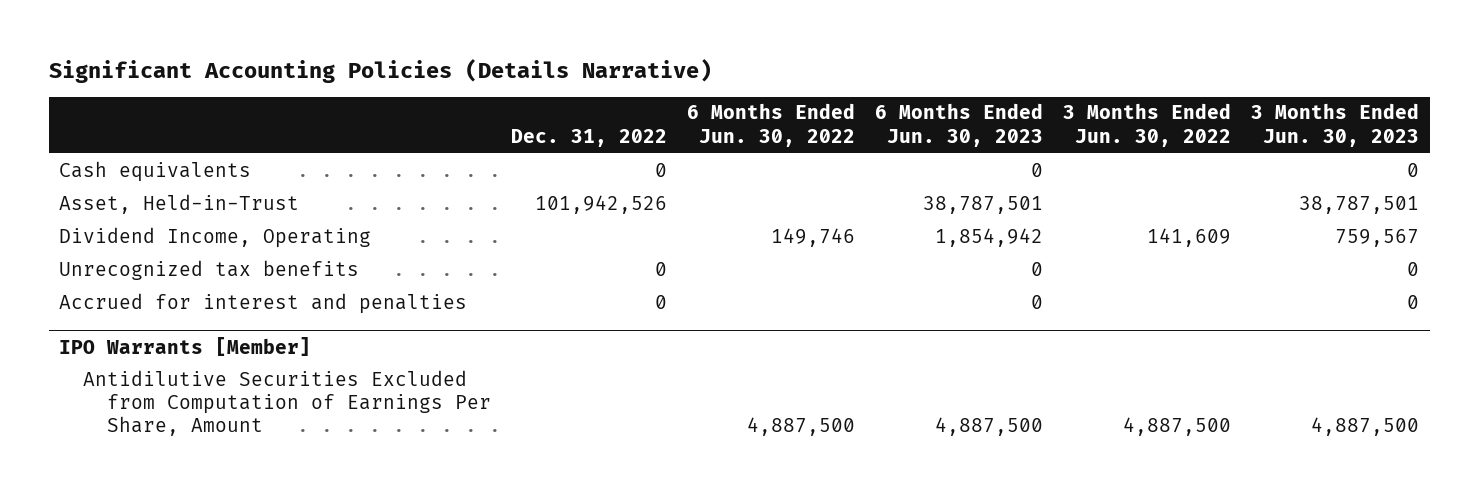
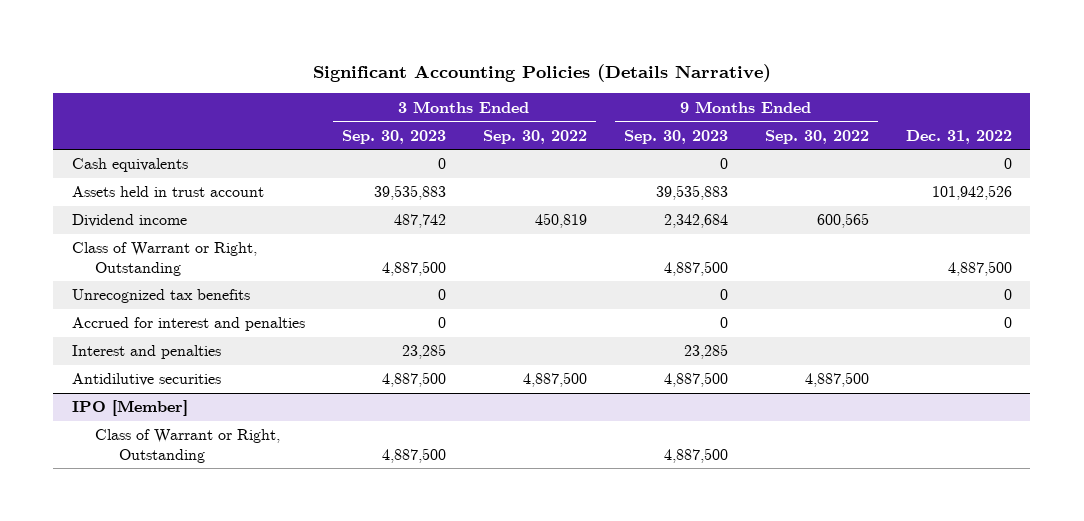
- | Dec. 31, 2022 | 6 Months Ended Jun. 30, 2022 | 6 Months Ended Jun. 30, 2023 | 3 Months Ended Jun. 30, 2022 | 3 Months Ended Jun. 30, 2023
+ | 3 Months Ended Sep. 30, 2023 | 3 Months Ended Sep. 30, 2022 | 9 Months Ended Sep. 30, 2023 | 9 Months Ended Sep. 30, 2022 | Dec. 31, 2022
- Asset, Held-in-Trust | 101,942,526 | | 38,787,501 | | 38,787,501
- Dividend Income, Operating | | 149,746 | 1,854,942 | 141,609 | 759,567
+ Assets held in trust account | 39,535,883 | | 39,535,883 | | 101,942,526
+ Dividend income | 487,742 | 450,819 | 2,342,684 | 600,565 |
+ Class of Warrant or Right, Outstanding | 4,887,500 | | 4,887,500 | | 4,887,500
- IPO Warrants [Member]
- Antidilutive Securities Excluded from Computation of Earnings Per Share, Amount | | 4,887,500 | 4,887,500 | 4,887,500 | 4,887,500
+ Interest and penalties | 23,285 | | 23,285 | |
+ Antidilutive securities | 4,887,500 | 4,887,500 | 4,887,500 | 4,887,500 |
+ IPO [Member]
+ Class of Warrant or Right, Outstanding | 4,887,500 | | 4,887,500 | |

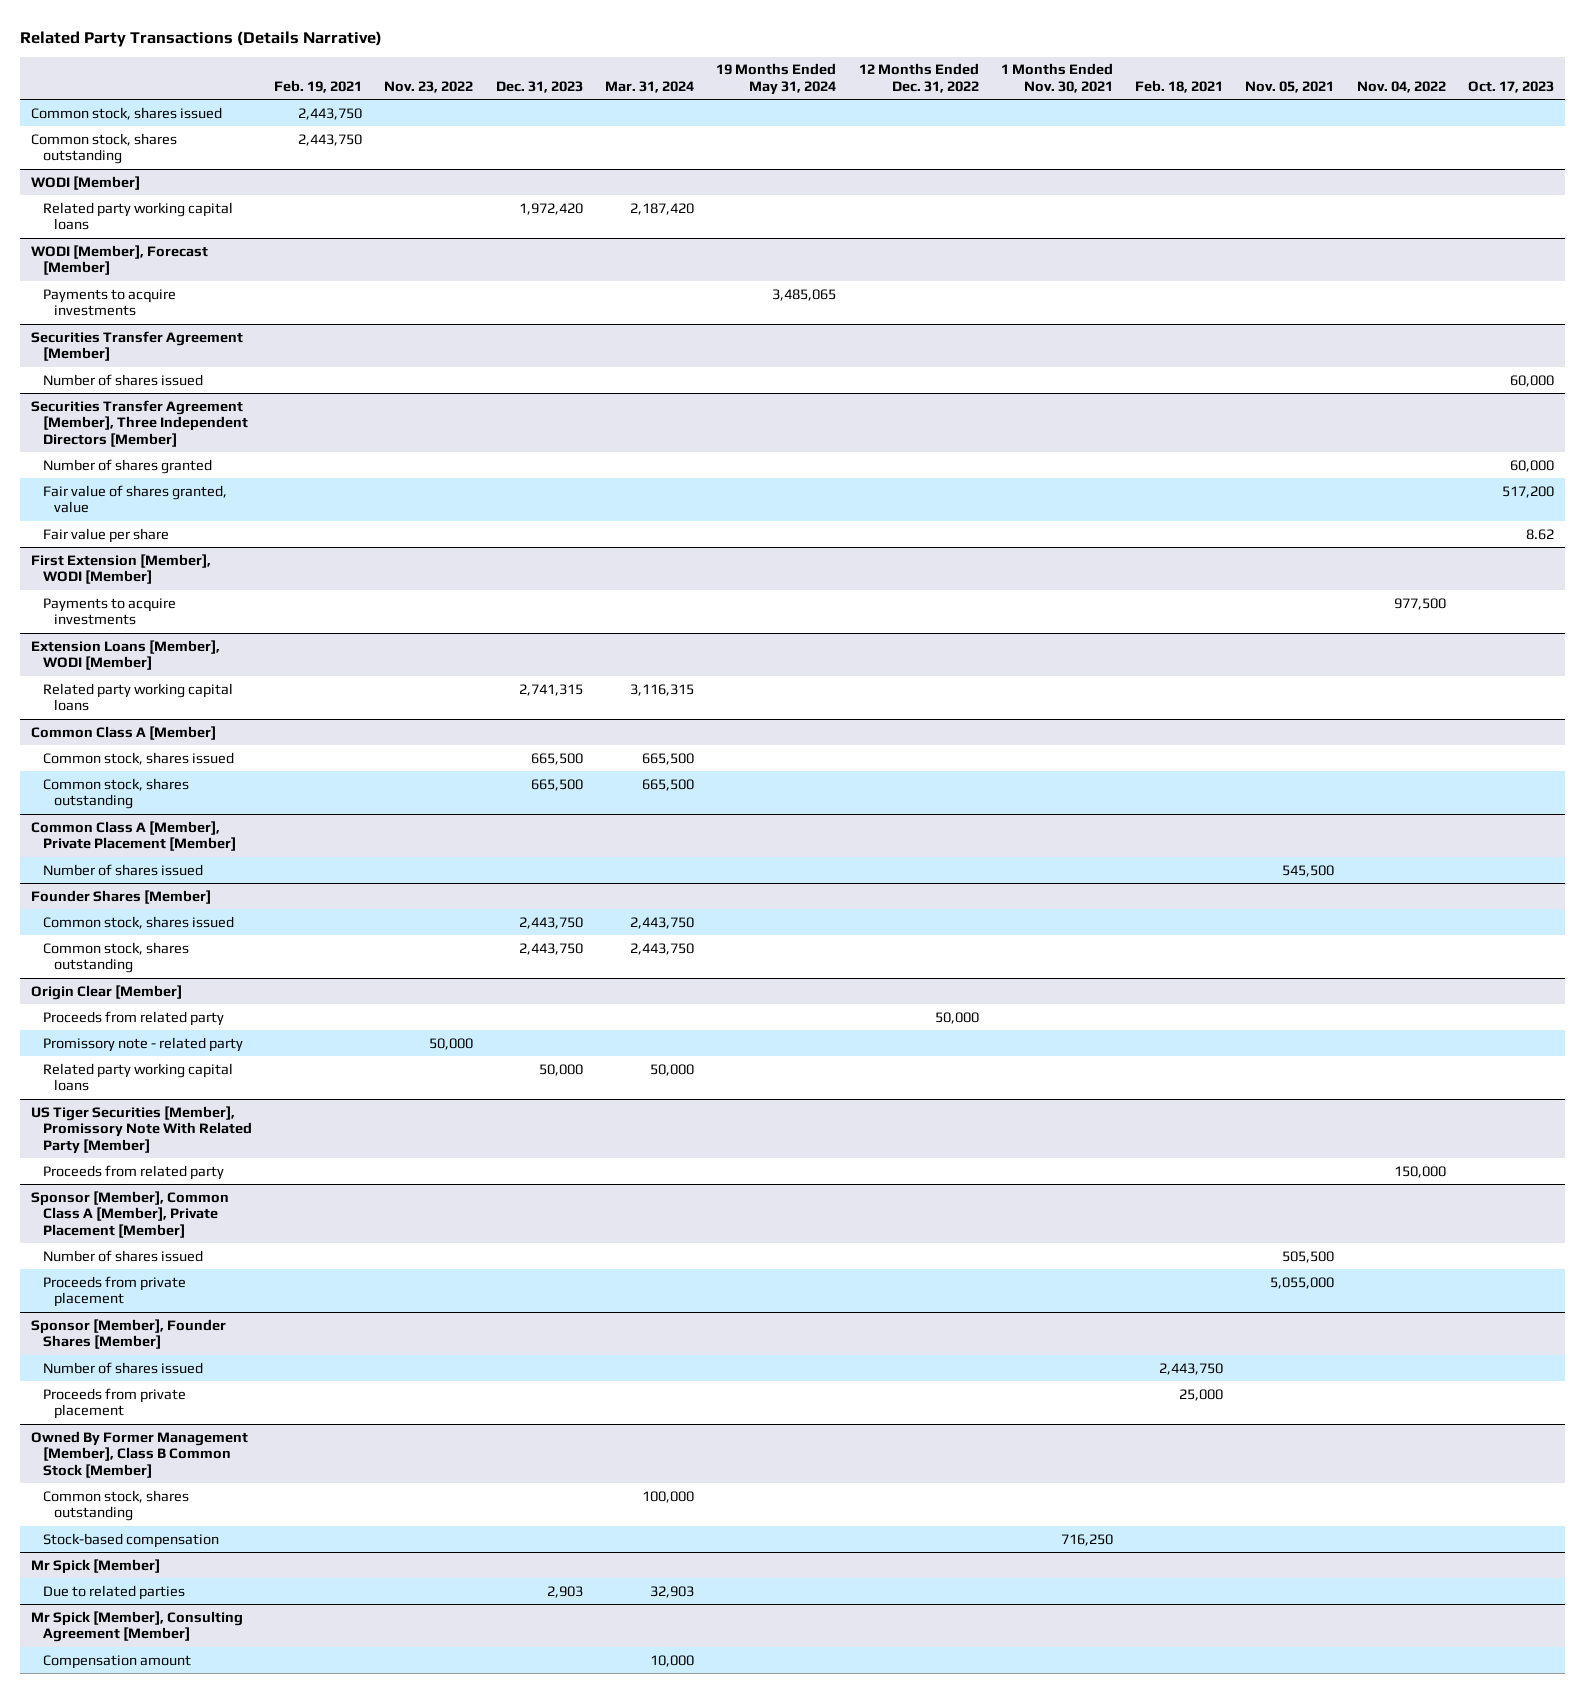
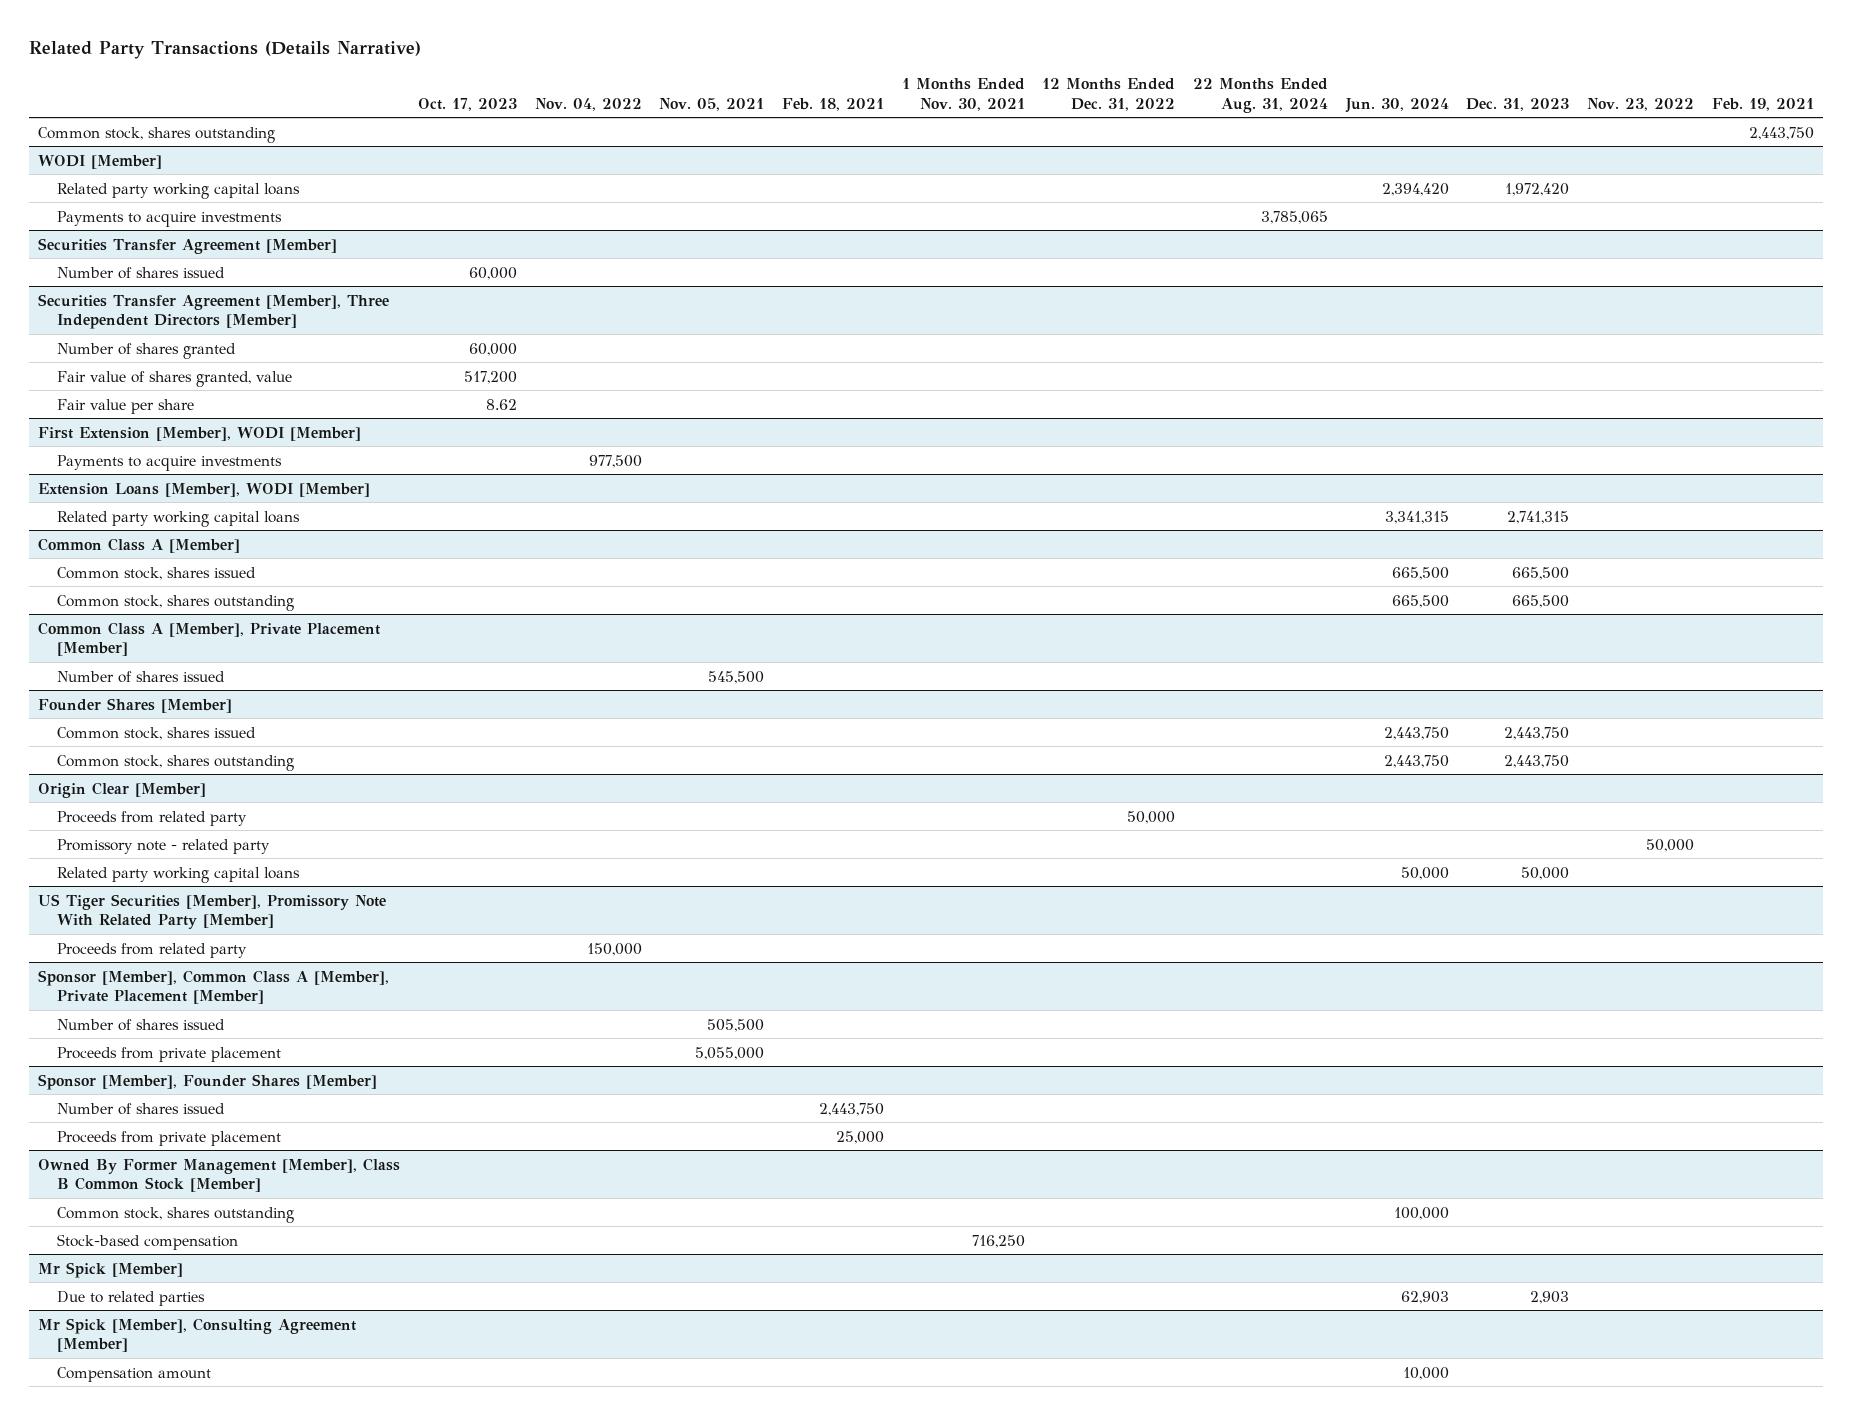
- | Feb. 19, 2021 | Nov. 23, 2022 | Dec. 31, 2023 | Mar. 31, 2024 | 19 Months Ended May 31, 2024 | 12 Months Ended Dec. 31, 2022 | 1 Months Ended Nov. 30, 2021 | Feb. 18, 2021 | Nov. 05, 2021 | Nov. 04, 2022 | Oct. 17, 2023
+ | Oct. 17, 2023 | Nov. 04, 2022 | Nov. 05, 2021 | Feb. 18, 2021 | 1 Months Ended Nov. 30, 2021 | 12 Months Ended Dec. 31, 2022 | 22 Months Ended Aug. 31, 2024 | Jun. 30, 2024 | Dec. 31, 2023 | Nov. 23, 2022 | Feb. 19, 2021
- Common stock, shares issued | 2,443,750 | | | | | | | | | |
- WODI [Member], Forecast [Member]
- Payments to acquire investments | | | | | 3,485,065 | | | | | |
@ WODI [Member]
+ Payments to acquire investments | | | | | | | 3,785,065 | | | |

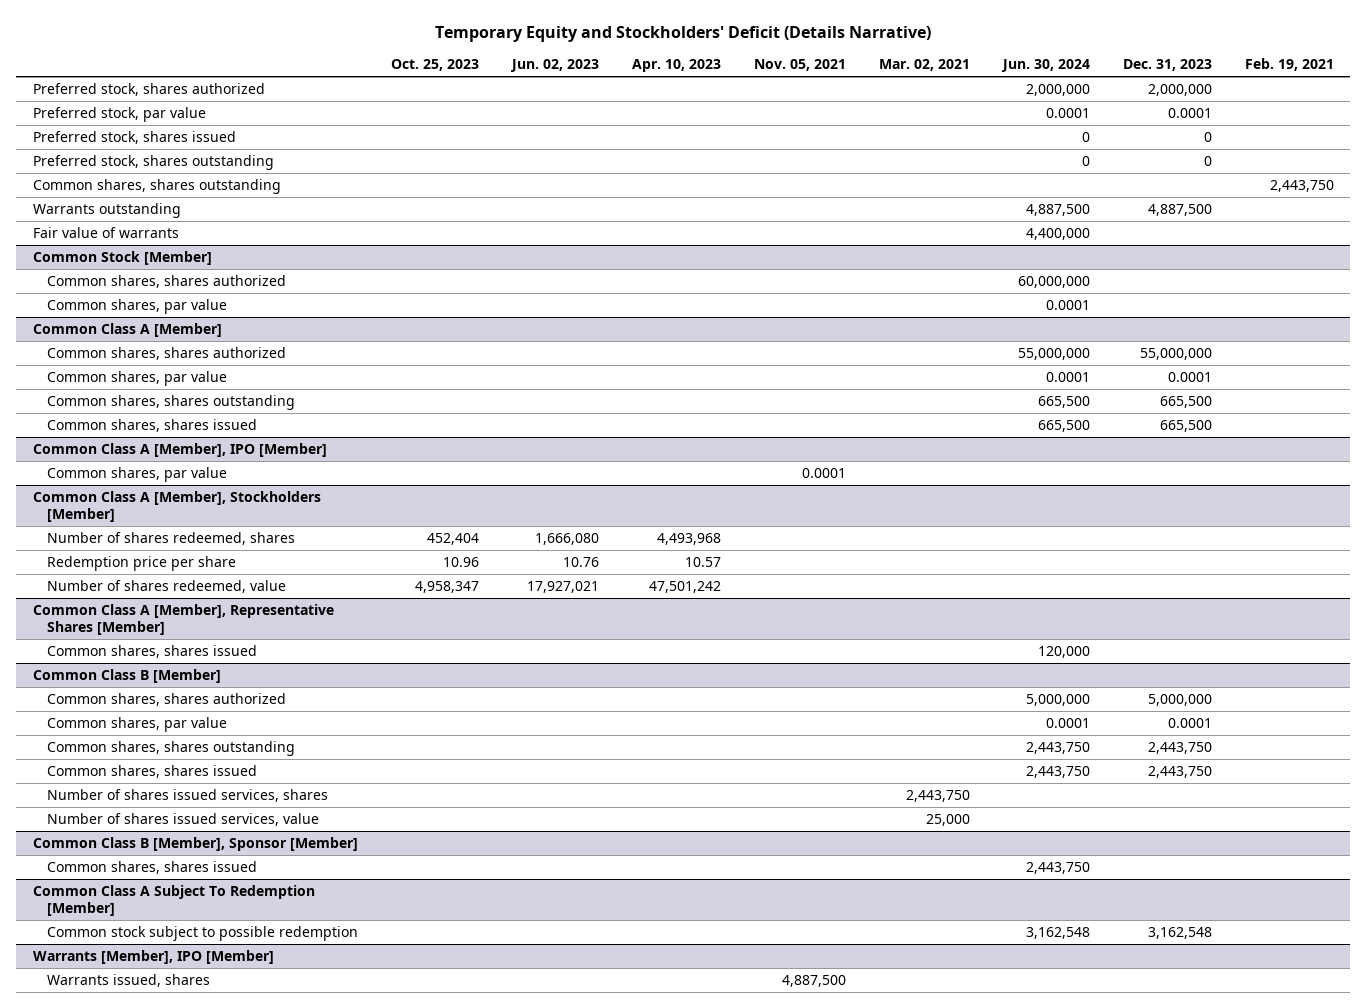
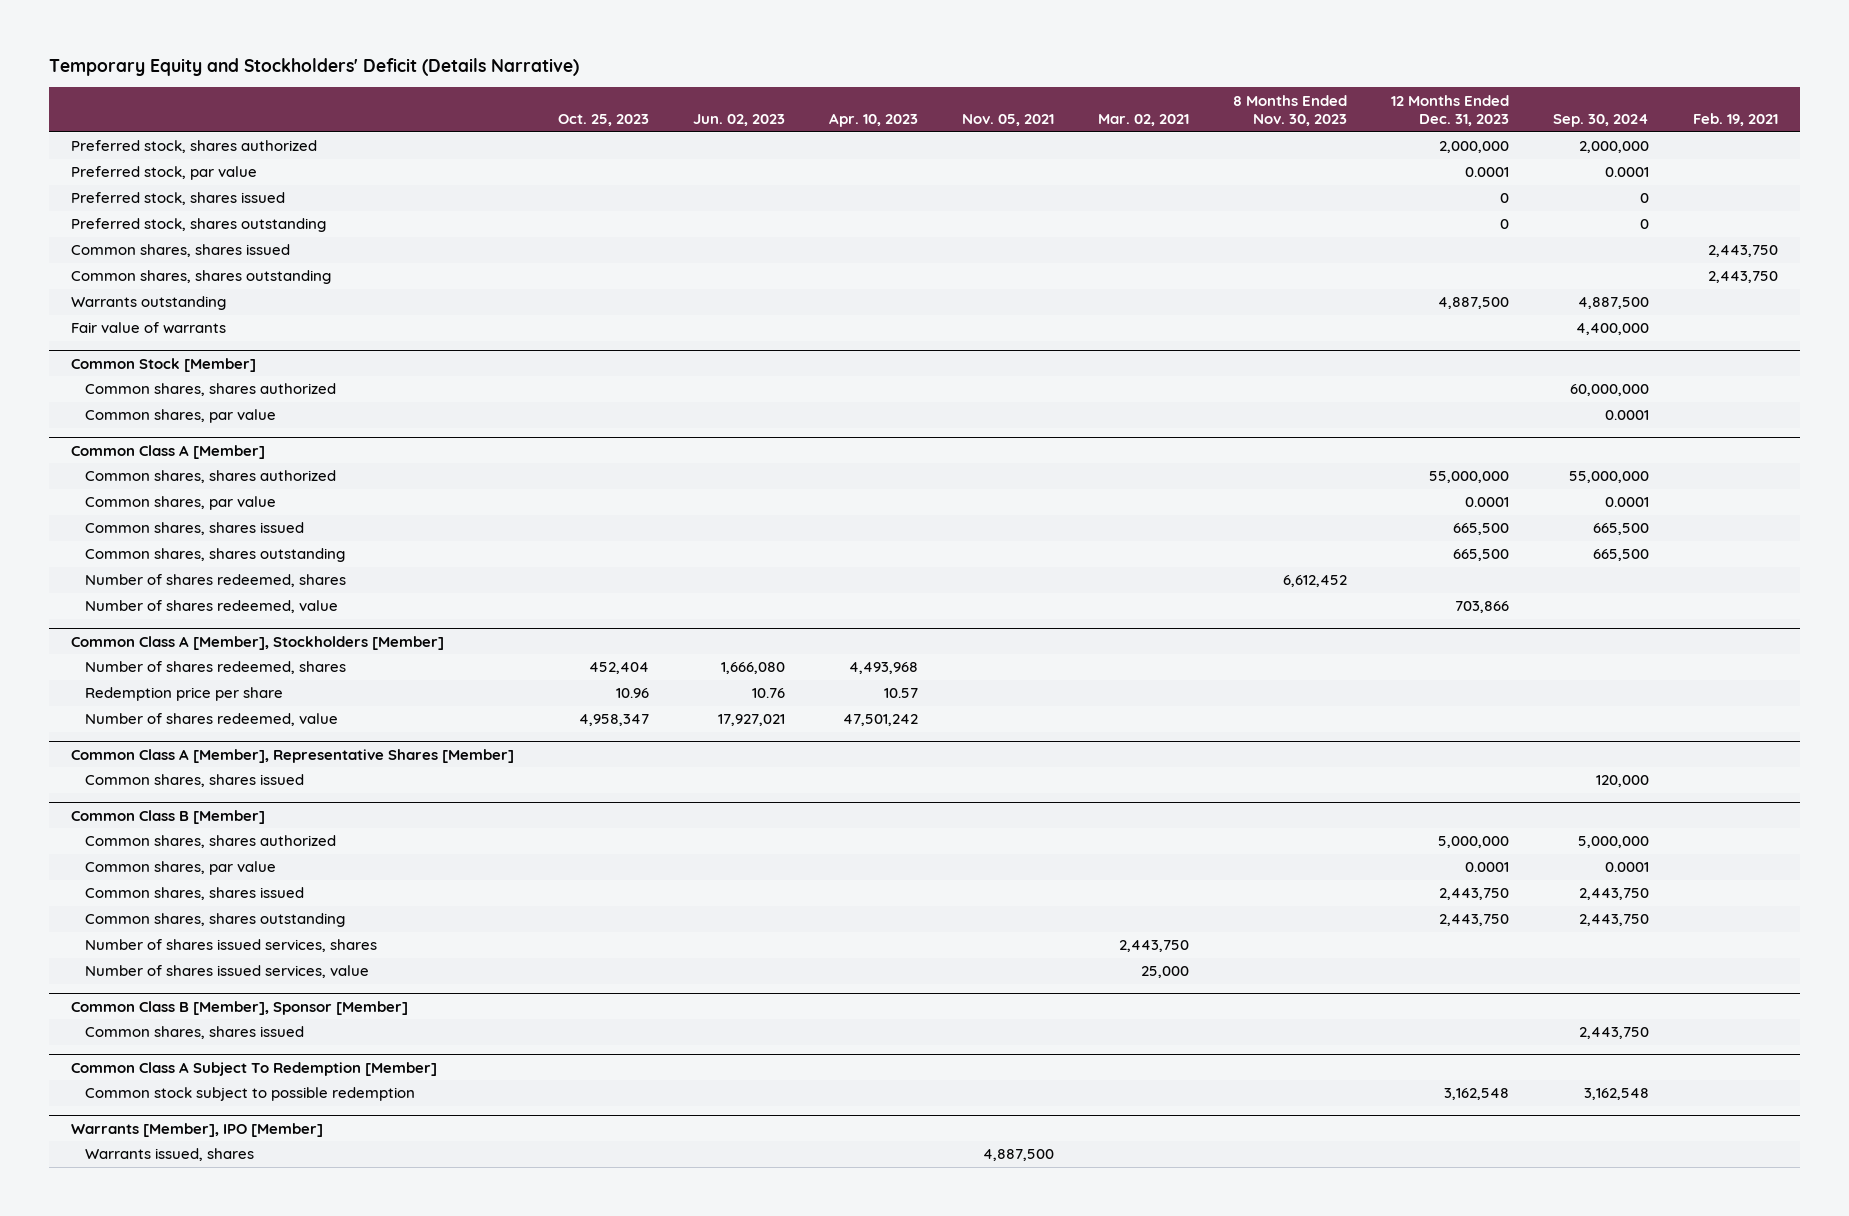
- | Oct. 25, 2023 | Jun. 02, 2023 | Apr. 10, 2023 | Nov. 05, 2021 | Mar. 02, 2021 | Jun. 30, 2024 | Dec. 31, 2023 | Feb. 19, 2021
+ | Oct. 25, 2023 | Jun. 02, 2023 | Apr. 10, 2023 | Nov. 05, 2021 | Mar. 02, 2021 | 8 Months Ended Nov. 30, 2023 | 12 Months Ended Dec. 31, 2023 | Sep. 30, 2024 | Feb. 19, 2021
+ Common shares, shares issued | | | | | | | | | 2,443,750
- Common Class A [Member], IPO [Member]
- Common shares, par value | | | | 0.0001 | | | |
@ Common Class A [Member]
moved down: Common shares, shares outstanding | | | | | | | 665,500 | 665,500 |
+ Number of shares redeemed, shares | | | | | | 6,612,452 | | |
+ Number of shares redeemed, value | | | | | | | 703,866 | |
@ Common Class B [Member]
moved down: Common shares, shares outstanding | | | | | | | 2,443,750 | 2,443,750 |

